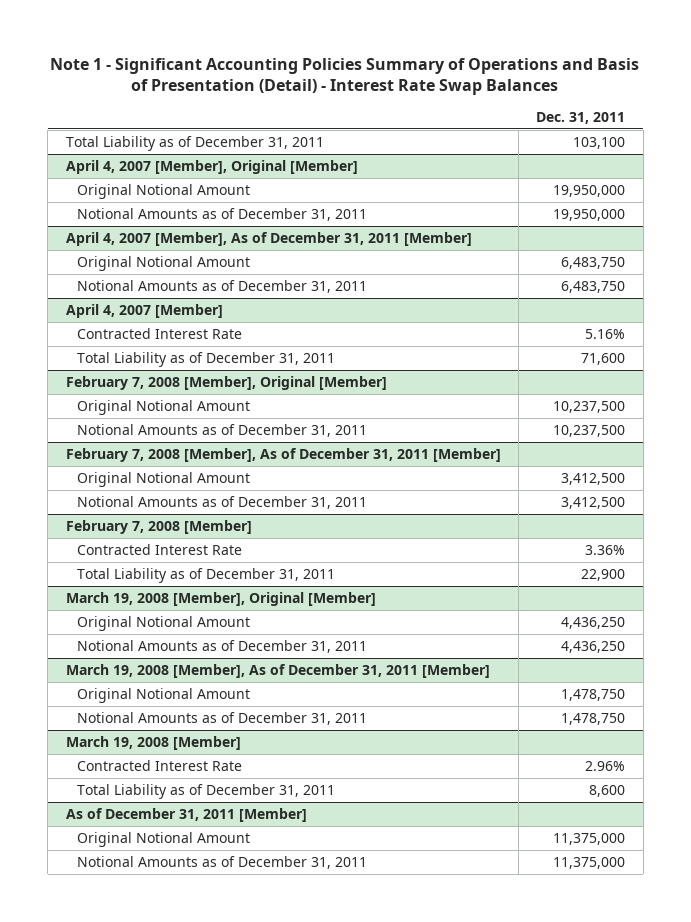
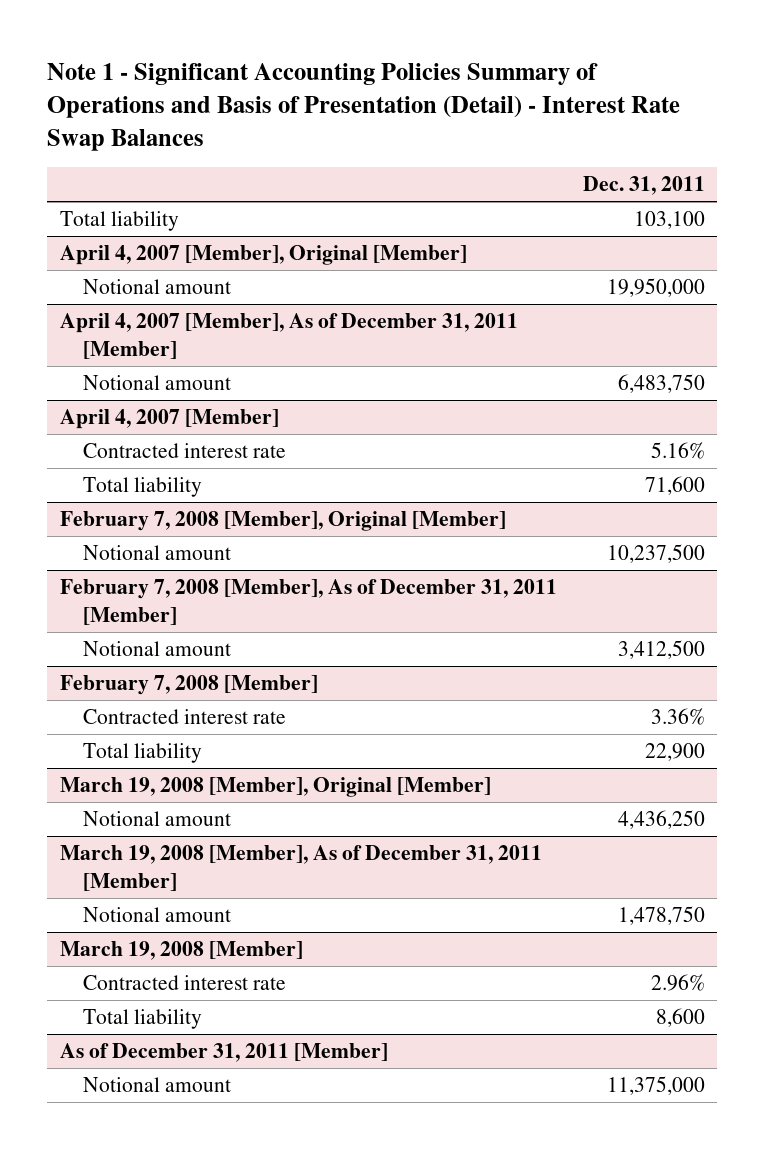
- Total Liability as of December 31, 2011 | 103,100
+ Total liability | 103,100
@ April 4, 2007 [Member], Original [Member]
- Original Notional Amount | 19,950,000
- Notional Amounts as of December 31, 2011 | 19,950,000
+ Notional amount | 19,950,000
@ April 4, 2007 [Member], As of December 31, 2011 [Member]
- Original Notional Amount | 6,483,750
- Notional Amounts as of December 31, 2011 | 6,483,750
+ Notional amount | 6,483,750
@ April 4, 2007 [Member]
- Contracted Interest Rate | 5.16%
- Total Liability as of December 31, 2011 | 71,600
+ Contracted interest rate | 5.16%
+ Total liability | 71,600
@ February 7, 2008 [Member], Original [Member]
- Original Notional Amount | 10,237,500
- Notional Amounts as of December 31, 2011 | 10,237,500
+ Notional amount | 10,237,500
@ February 7, 2008 [Member], As of December 31, 2011 [Member]
- Original Notional Amount | 3,412,500
- Notional Amounts as of December 31, 2011 | 3,412,500
+ Notional amount | 3,412,500
@ February 7, 2008 [Member]
- Contracted Interest Rate | 3.36%
- Total Liability as of December 31, 2011 | 22,900
+ Contracted interest rate | 3.36%
+ Total liability | 22,900
@ March 19, 2008 [Member], Original [Member]
- Original Notional Amount | 4,436,250
- Notional Amounts as of December 31, 2011 | 4,436,250
+ Notional amount | 4,436,250
@ March 19, 2008 [Member], As of December 31, 2011 [Member]
- Original Notional Amount | 1,478,750
- Notional Amounts as of December 31, 2011 | 1,478,750
+ Notional amount | 1,478,750
@ March 19, 2008 [Member]
- Contracted Interest Rate | 2.96%
- Total Liability as of December 31, 2011 | 8,600
+ Contracted interest rate | 2.96%
+ Total liability | 8,600
@ As of December 31, 2011 [Member]
- Original Notional Amount | 11,375,000
- Notional Amounts as of December 31, 2011 | 11,375,000
+ Notional amount | 11,375,000

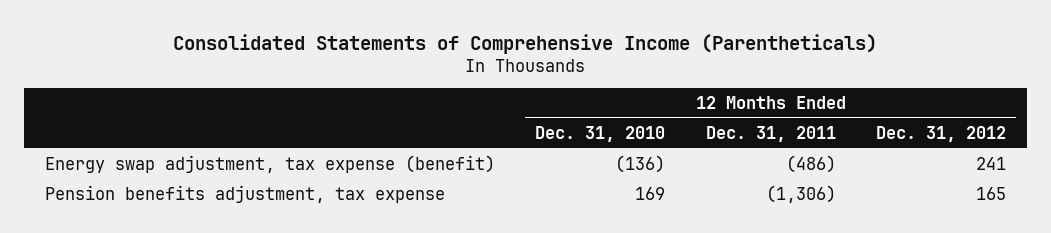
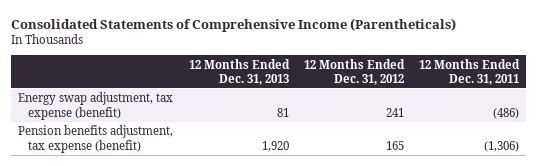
- | 12 Months Ended Dec. 31, 2010 | 12 Months Ended Dec. 31, 2011 | 12 Months Ended Dec. 31, 2012
+ | 12 Months Ended Dec. 31, 2013 | 12 Months Ended Dec. 31, 2012 | 12 Months Ended Dec. 31, 2011
- Pension benefits adjustment, tax expense | 169 | (1,306) | 165
+ Pension benefits adjustment, tax expense (benefit) | 1,920 | 165 | (1,306)

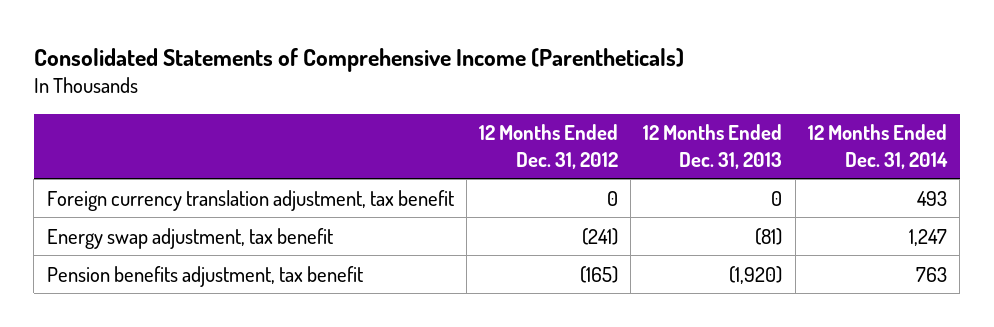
- | 12 Months Ended Dec. 31, 2013 | 12 Months Ended Dec. 31, 2012 | 12 Months Ended Dec. 31, 2011
+ | 12 Months Ended Dec. 31, 2012 | 12 Months Ended Dec. 31, 2013 | 12 Months Ended Dec. 31, 2014
- Energy swap adjustment, tax expense (benefit) | 81 | 241 | (486)
- Pension benefits adjustment, tax expense (benefit) | 1,920 | 165 | (1,306)
+ Foreign currency translation adjustment, tax benefit | 0 | 0 | 493
+ Energy swap adjustment, tax benefit | (241) | (81) | 1,247
+ Pension benefits adjustment, tax benefit | (165) | (1,920) | 763

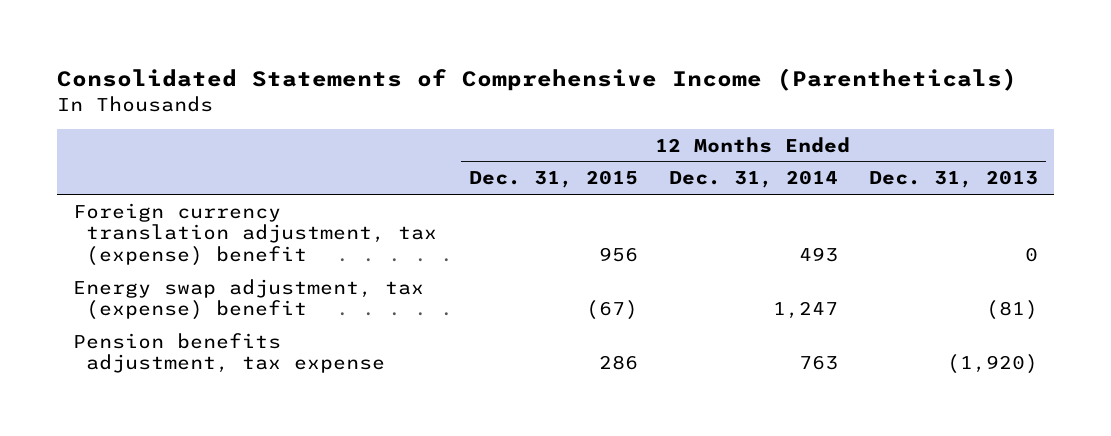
- | 12 Months Ended Dec. 31, 2012 | 12 Months Ended Dec. 31, 2013 | 12 Months Ended Dec. 31, 2014
+ | 12 Months Ended Dec. 31, 2015 | 12 Months Ended Dec. 31, 2014 | 12 Months Ended Dec. 31, 2013
- Foreign currency translation adjustment, tax benefit | 0 | 0 | 493
- Energy swap adjustment, tax benefit | (241) | (81) | 1,247
- Pension benefits adjustment, tax benefit | (165) | (1,920) | 763
+ Foreign currency translation adjustment, tax (expense) benefit | 956 | 493 | 0
+ Energy swap adjustment, tax (expense) benefit | (67) | 1,247 | (81)
+ Pension benefits adjustment, tax expense | 286 | 763 | (1,920)

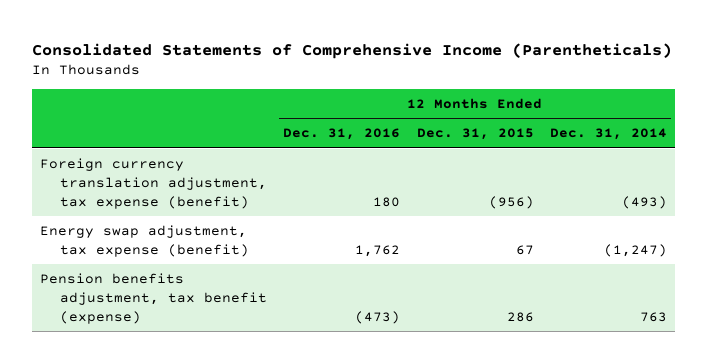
- | 12 Months Ended Dec. 31, 2015 | 12 Months Ended Dec. 31, 2014 | 12 Months Ended Dec. 31, 2013
+ | 12 Months Ended Dec. 31, 2016 | 12 Months Ended Dec. 31, 2015 | 12 Months Ended Dec. 31, 2014
- Foreign currency translation adjustment, tax (expense) benefit | 956 | 493 | 0
- Energy swap adjustment, tax (expense) benefit | (67) | 1,247 | (81)
- Pension benefits adjustment, tax expense | 286 | 763 | (1,920)
+ Foreign currency translation adjustment, tax expense (benefit) | 180 | (956) | (493)
+ Energy swap adjustment, tax expense (benefit) | 1,762 | 67 | (1,247)
+ Pension benefits adjustment, tax benefit (expense) | (473) | 286 | 763

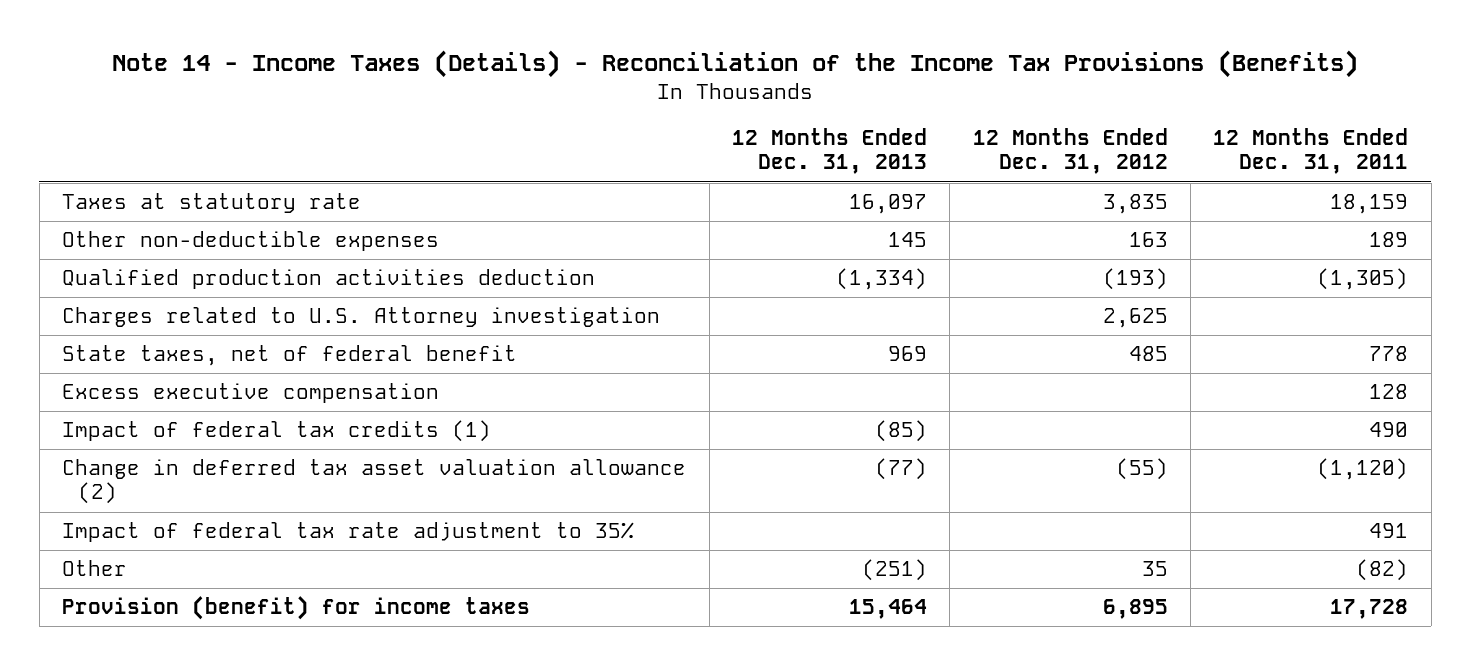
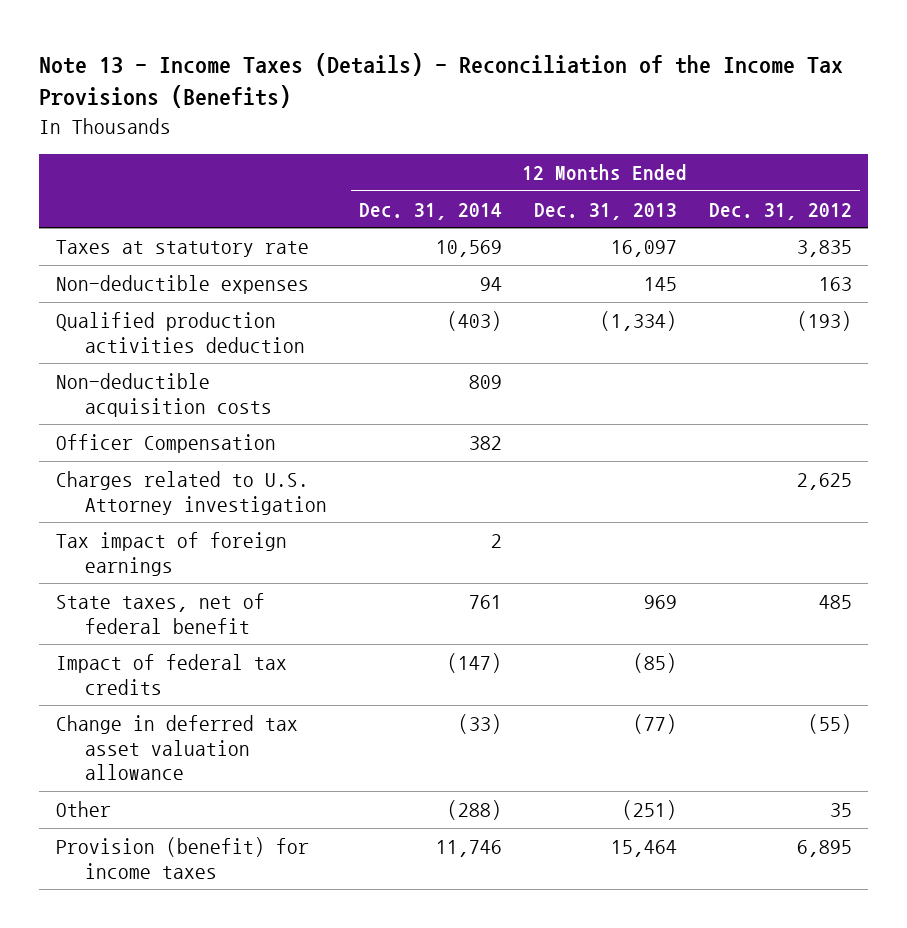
- Note 14 - Income Taxes (Details) - Reconciliation of the Income Tax Provisions (Benefits)
+ Note 13 - Income Taxes (Details) - Reconciliation of the Income Tax Provisions (Benefits)
- | 12 Months Ended Dec. 31, 2013 | 12 Months Ended Dec. 31, 2012 | 12 Months Ended Dec. 31, 2011
+ | 12 Months Ended Dec. 31, 2014 | 12 Months Ended Dec. 31, 2013 | 12 Months Ended Dec. 31, 2012
- Other non-deductible expenses | 145 | 163 | 189
+ Non-deductible expenses | 94 | 145 | 163
+ Non-deductible acquisition costs | 809 | |
+ Officer Compensation | 382 | |
+ Tax impact of foreign earnings | 2 | |
- Excess executive compensation | | | 128
- Impact of federal tax credits (1) | (85) | | 490
- Change in deferred tax asset valuation allowance (2) | (77) | (55) | (1,120)
- Impact of federal tax rate adjustment to 35% | | | 491
+ Impact of federal tax credits | (147) | (85) |
+ Change in deferred tax asset valuation allowance | (33) | (77) | (55)

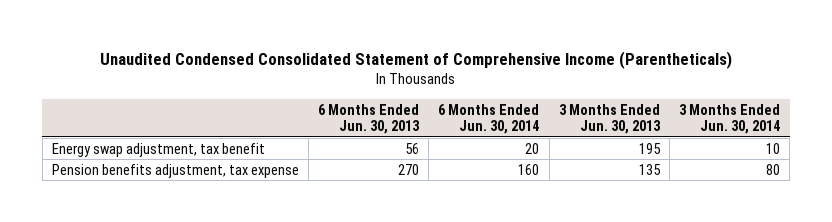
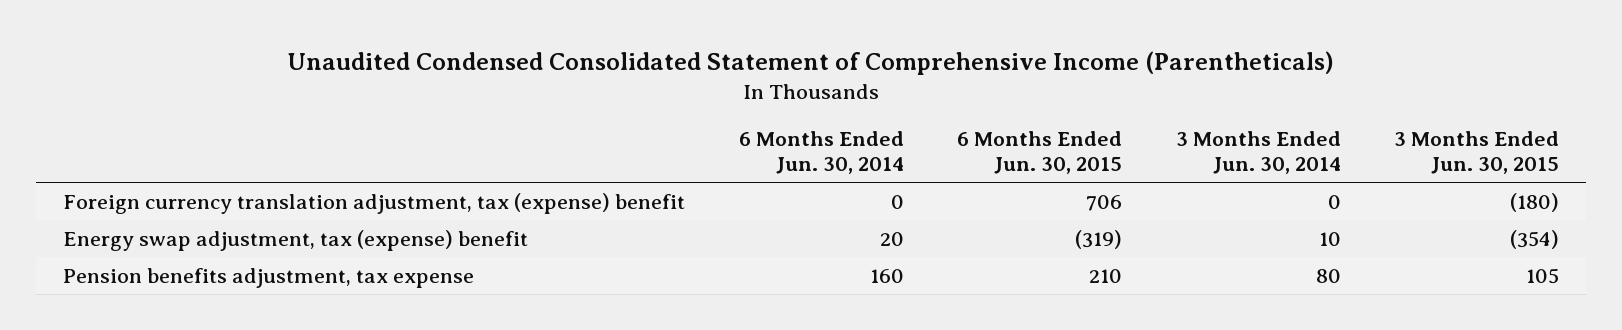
- | 6 Months Ended Jun. 30, 2013 | 6 Months Ended Jun. 30, 2014 | 3 Months Ended Jun. 30, 2013 | 3 Months Ended Jun. 30, 2014
+ | 6 Months Ended Jun. 30, 2014 | 6 Months Ended Jun. 30, 2015 | 3 Months Ended Jun. 30, 2014 | 3 Months Ended Jun. 30, 2015
- Energy swap adjustment, tax benefit | 56 | 20 | 195 | 10
+ Foreign currency translation adjustment, tax (expense) benefit | 0 | 706 | 0 | (180)
+ Energy swap adjustment, tax (expense) benefit | 20 | (319) | 10 | (354)

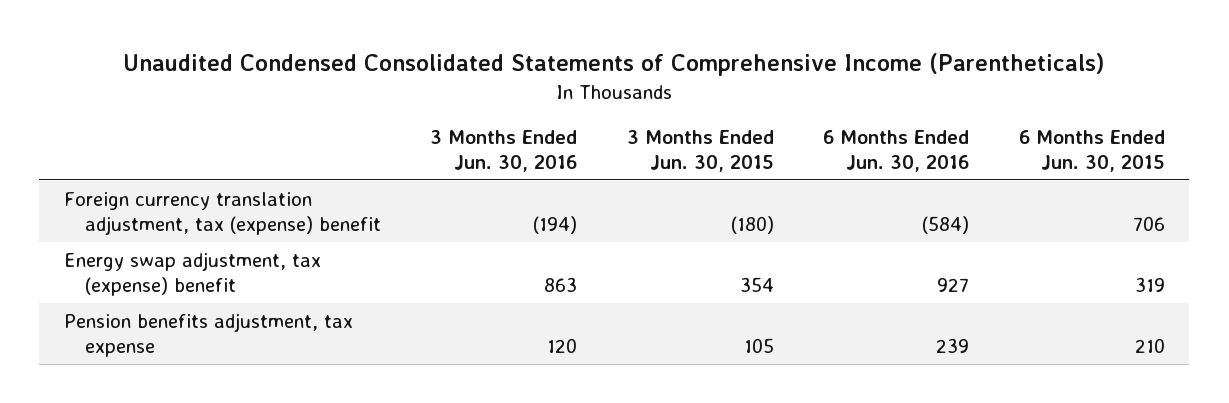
- Unaudited Condensed Consolidated Statement of Comprehensive Income (Parentheticals)
+ Unaudited Condensed Consolidated Statements of Comprehensive Income (Parentheticals)
- | 6 Months Ended Jun. 30, 2014 | 6 Months Ended Jun. 30, 2015 | 3 Months Ended Jun. 30, 2014 | 3 Months Ended Jun. 30, 2015
+ | 3 Months Ended Jun. 30, 2016 | 3 Months Ended Jun. 30, 2015 | 6 Months Ended Jun. 30, 2016 | 6 Months Ended Jun. 30, 2015
- Energy swap adjustment, tax (expense) benefit | 20 | (319) | 10 | (354)
+ Energy swap adjustment, tax (expense) benefit | 863 | 354 | 927 | 319

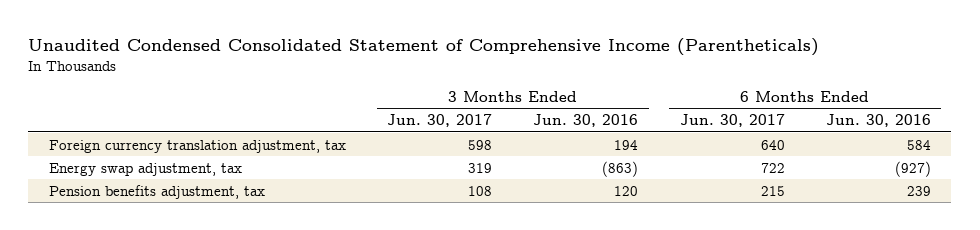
- Unaudited Condensed Consolidated Statements of Comprehensive Income (Parentheticals)
+ Unaudited Condensed Consolidated Statement of Comprehensive Income (Parentheticals)
- | 3 Months Ended Jun. 30, 2016 | 3 Months Ended Jun. 30, 2015 | 6 Months Ended Jun. 30, 2016 | 6 Months Ended Jun. 30, 2015
+ | 3 Months Ended Jun. 30, 2017 | 3 Months Ended Jun. 30, 2016 | 6 Months Ended Jun. 30, 2017 | 6 Months Ended Jun. 30, 2016
- Foreign currency translation adjustment, tax (expense) benefit | (194) | (180) | (584) | 706
- Energy swap adjustment, tax (expense) benefit | 863 | 354 | 927 | 319
- Pension benefits adjustment, tax expense | 120 | 105 | 239 | 210
+ Foreign currency translation adjustment, tax | 598 | 194 | 640 | 584
+ Energy swap adjustment, tax | 319 | (863) | 722 | (927)
+ Pension benefits adjustment, tax | 108 | 120 | 215 | 239

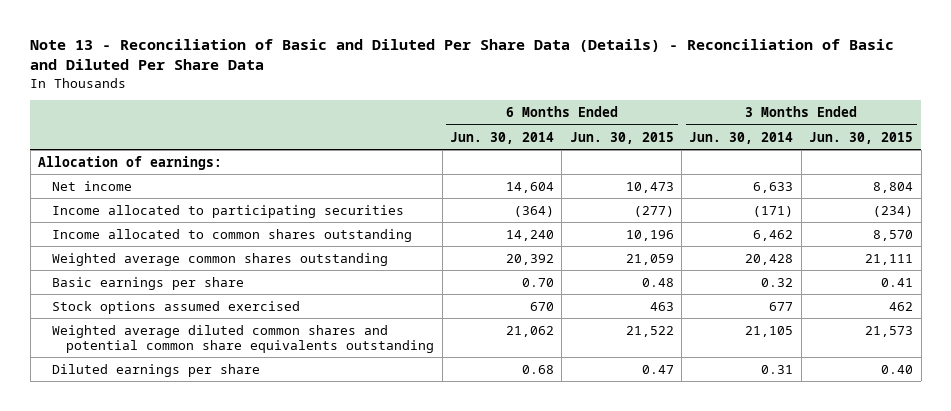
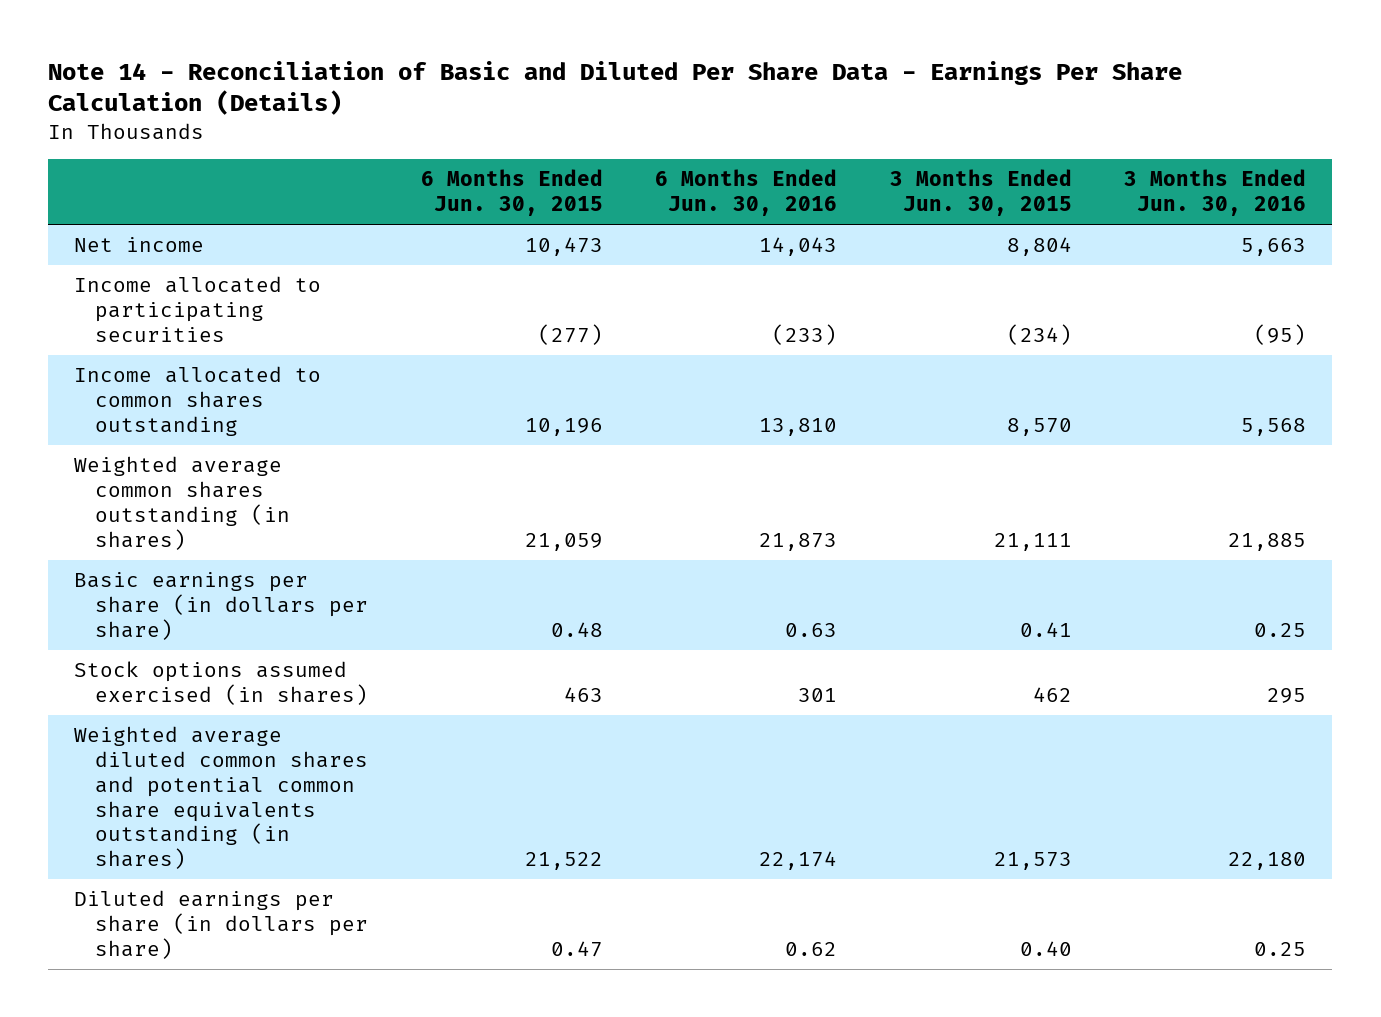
- Note 13 - Reconciliation of Basic and Diluted Per Share Data (Details) - Reconciliation of Basic and Diluted Per Share Data
+ Note 14 - Reconciliation of Basic and Diluted Per Share Data - Earnings Per Share Calculation (Details)
- | 6 Months Ended Jun. 30, 2014 | 6 Months Ended Jun. 30, 2015 | 3 Months Ended Jun. 30, 2014 | 3 Months Ended Jun. 30, 2015
+ | 6 Months Ended Jun. 30, 2015 | 6 Months Ended Jun. 30, 2016 | 3 Months Ended Jun. 30, 2015 | 3 Months Ended Jun. 30, 2016
- Allocation of earnings:
- Weighted average common shares outstanding | 20,392 | 21,059 | 20,428 | 21,111
- Basic earnings per share | 0.70 | 0.48 | 0.32 | 0.41
- Stock options assumed exercised | 670 | 463 | 677 | 462
- Weighted average diluted common shares and potential common share equivalents outstanding | 21,062 | 21,522 | 21,105 | 21,573
- Diluted earnings per share | 0.68 | 0.47 | 0.31 | 0.40
+ Weighted average common shares outstanding (in shares) | 21,059 | 21,873 | 21,111 | 21,885
+ Basic earnings per share (in dollars per share) | 0.48 | 0.63 | 0.41 | 0.25
+ Stock options assumed exercised (in shares) | 463 | 301 | 462 | 295
+ Weighted average diluted common shares and potential common share equivalents outstanding (in shares) | 21,522 | 22,174 | 21,573 | 22,180
+ Diluted earnings per share (in dollars per share) | 0.47 | 0.62 | 0.40 | 0.25

